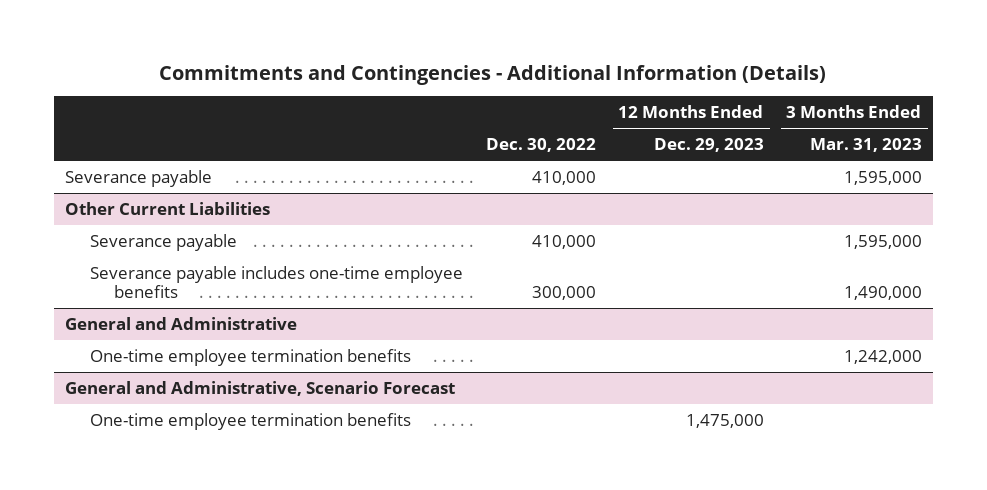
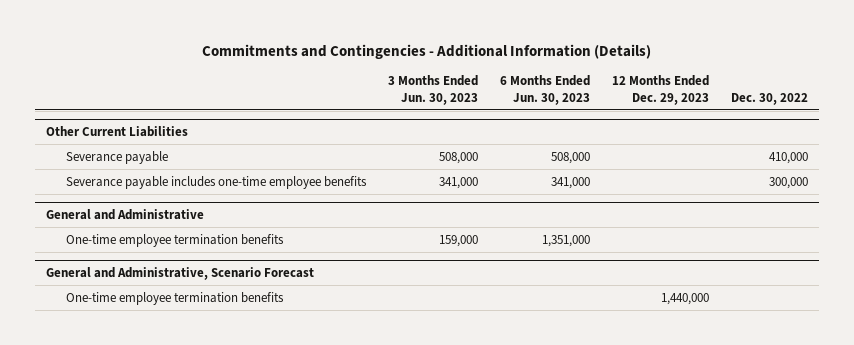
- | Dec. 30, 2022 | 12 Months Ended Dec. 29, 2023 | 3 Months Ended Mar. 31, 2023
+ | 3 Months Ended Jun. 30, 2023 | 6 Months Ended Jun. 30, 2023 | 12 Months Ended Dec. 29, 2023 | Dec. 30, 2022
- Severance payable | 410,000 | | 1,595,000
@ General and Administrative, Scenario Forecast
- One-time employee termination benefits | | 1,475,000 |
+ One-time employee termination benefits | | | 1,440,000 |

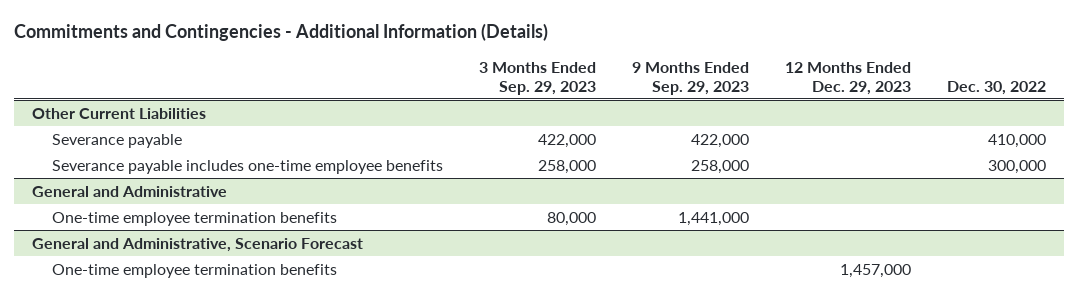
- | 3 Months Ended Jun. 30, 2023 | 6 Months Ended Jun. 30, 2023 | 12 Months Ended Dec. 29, 2023 | Dec. 30, 2022
+ | 3 Months Ended Sep. 29, 2023 | 9 Months Ended Sep. 29, 2023 | 12 Months Ended Dec. 29, 2023 | Dec. 30, 2022
@ General and Administrative, Scenario Forecast
- One-time employee termination benefits | | | 1,440,000 |
+ One-time employee termination benefits | | | 1,457,000 |

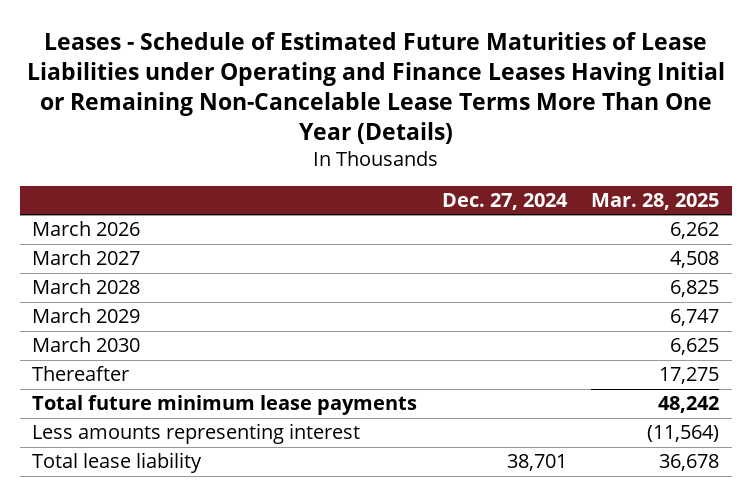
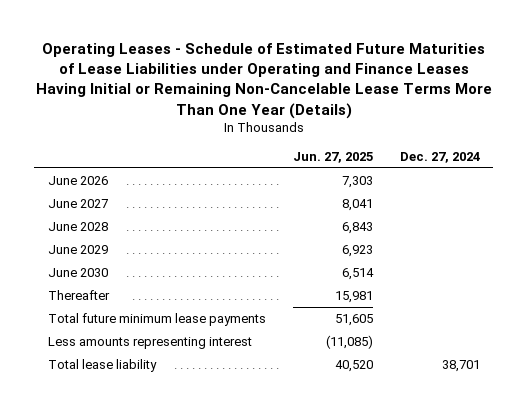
- Leases - Schedule of Estimated Future Maturities of Lease Liabilities under Operating and Finance Leases Having Initial or Remaining Non-Cancelable Lease Terms More Than One Year (Details)
+ Operating Leases - Schedule of Estimated Future Maturities of Lease Liabilities under Operating and Finance Leases Having Initial or Remaining Non-Cancelable Lease Terms More Than One Year (Details)
- | Dec. 27, 2024 | Mar. 28, 2025
+ | Jun. 27, 2025 | Dec. 27, 2024
- March 2026 | | 6,262
- March 2027 | | 4,508
- March 2028 | | 6,825
- March 2029 | | 6,747
- March 2030 | | 6,625
+ June 2026 | 7,303 |
+ June 2027 | 8,041 |
+ June 2028 | 6,843 |
+ June 2029 | 6,923 |
+ June 2030 | 6,514 |

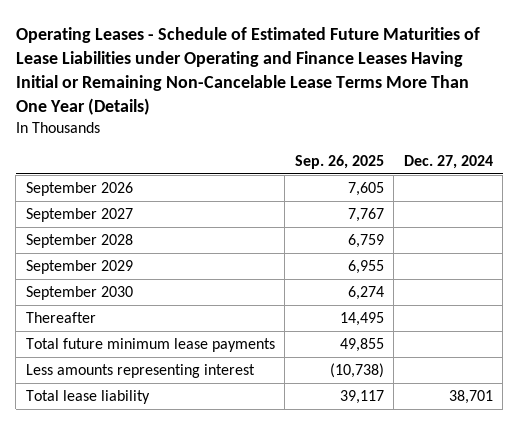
- | Jun. 27, 2025 | Dec. 27, 2024
+ | Sep. 26, 2025 | Dec. 27, 2024
- June 2026 | 7,303 |
- June 2027 | 8,041 |
- June 2028 | 6,843 |
- June 2029 | 6,923 |
- June 2030 | 6,514 |
+ September 2026 | 7,605 |
+ September 2027 | 7,767 |
+ September 2028 | 6,759 |
+ September 2029 | 6,955 |
+ September 2030 | 6,274 |

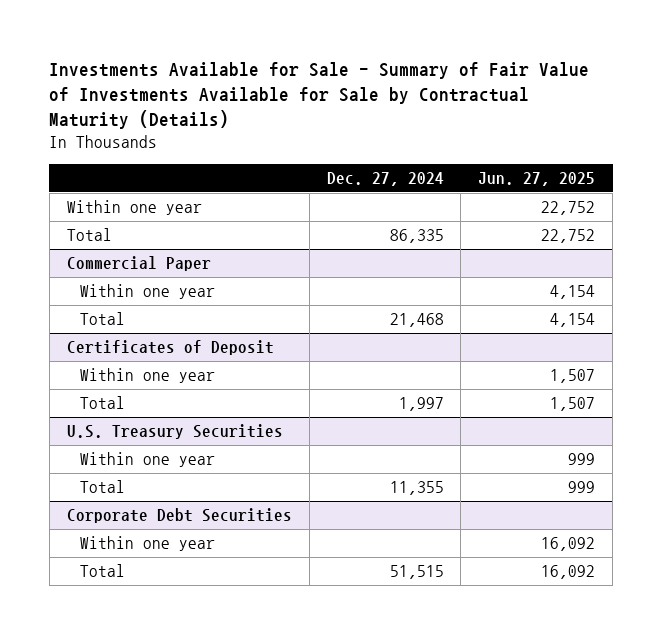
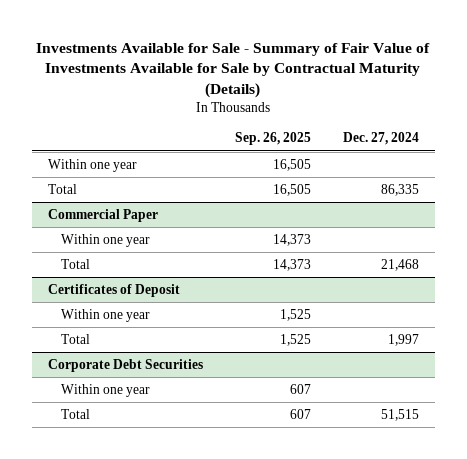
- | Dec. 27, 2024 | Jun. 27, 2025
+ | Sep. 26, 2025 | Dec. 27, 2024
- U.S. Treasury Securities
- Within one year | | 999
- Total | 11,355 | 999

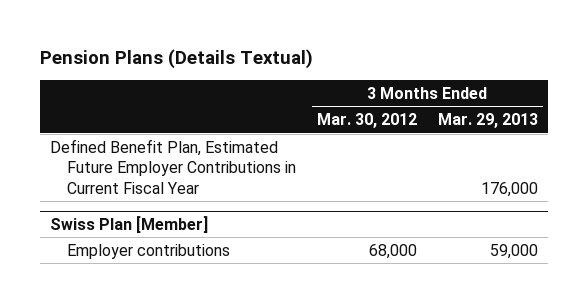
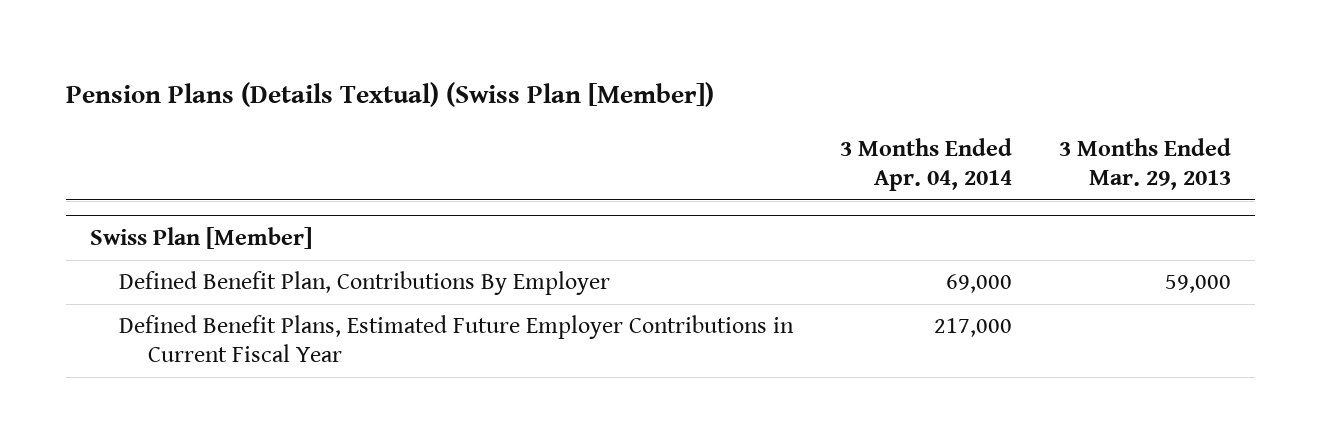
- Pension Plans (Details Textual)
+ Pension Plans (Details Textual) (Swiss Plan [Member])
- | 3 Months Ended Mar. 30, 2012 | 3 Months Ended Mar. 29, 2013
+ | 3 Months Ended Apr. 04, 2014 | 3 Months Ended Mar. 29, 2013
- Defined Benefit Plan, Estimated Future Employer Contributions in Current Fiscal Year | | 176,000
@ Swiss Plan [Member]
- Employer contributions | 68,000 | 59,000
+ Defined Benefit Plan, Contributions By Employer | 69,000 | 59,000
+ Defined Benefit Plans, Estimated Future Employer Contributions in Current Fiscal Year | 217,000 |

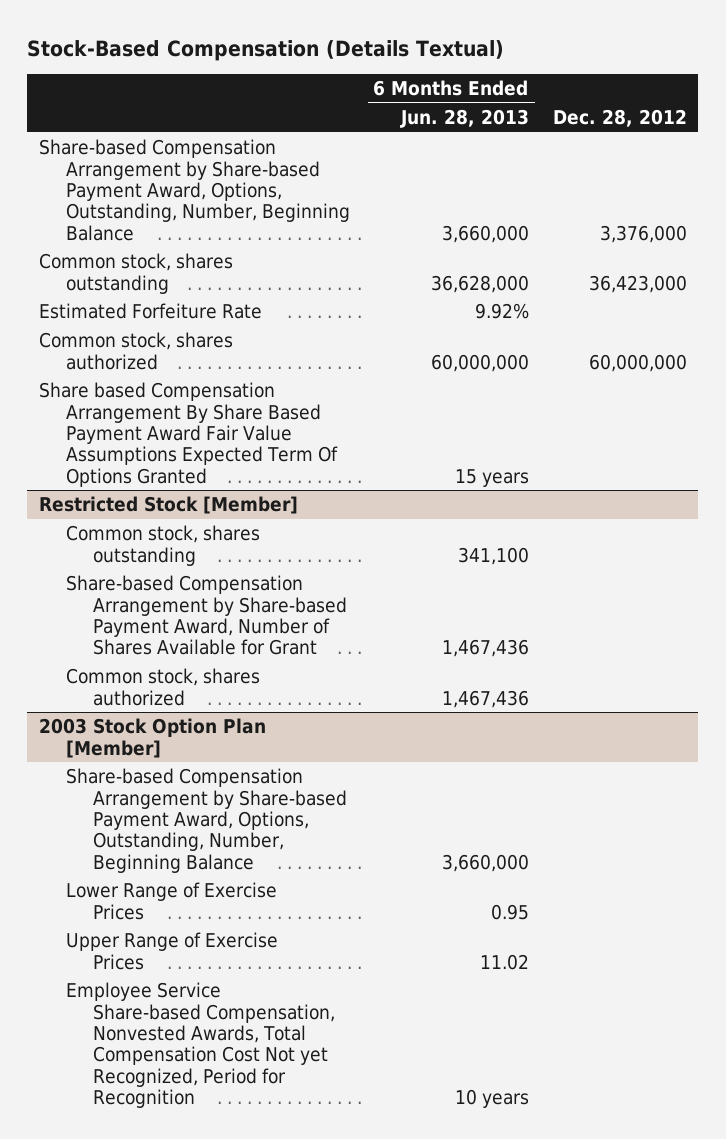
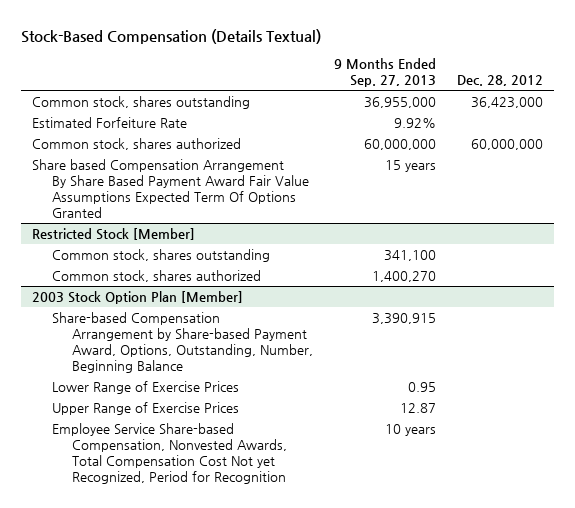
- | 6 Months Ended Jun. 28, 2013 | Dec. 28, 2012
+ | 9 Months Ended Sep. 27, 2013 | Dec. 28, 2012
- Share-based Compensation Arrangement by Share-based Payment Award, Options, Outstanding, Number, Beginning Balance | 3,660,000 | 3,376,000
@ Restricted Stock [Member]
- Share-based Compensation Arrangement by Share-based Payment Award, Number of Shares Available for Grant | 1,467,436 |

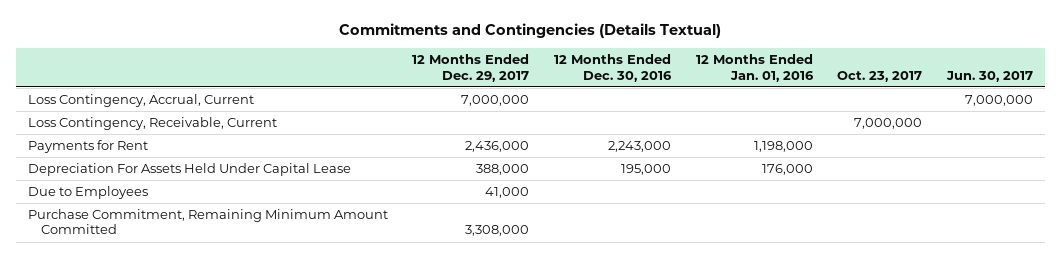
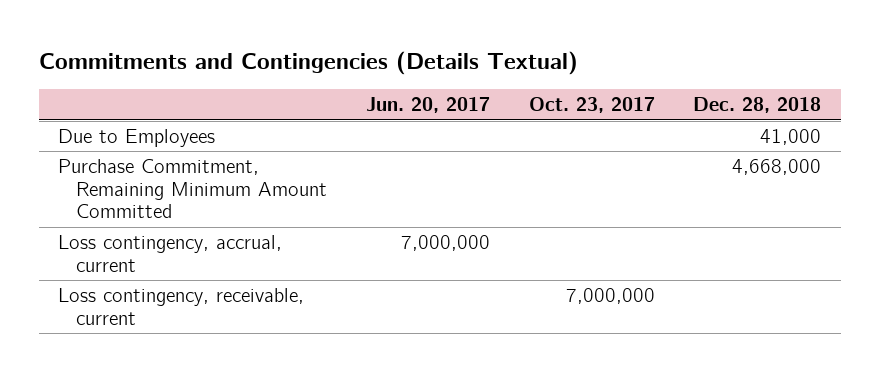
- | 12 Months Ended Dec. 29, 2017 | 12 Months Ended Dec. 30, 2016 | 12 Months Ended Jan. 01, 2016 | Oct. 23, 2017 | Jun. 30, 2017
+ | Jun. 20, 2017 | Oct. 23, 2017 | Dec. 28, 2018
- Loss Contingency, Accrual, Current | 7,000,000 | | | | 7,000,000
- Loss Contingency, Receivable, Current | | | | 7,000,000 |
- Payments for Rent | 2,436,000 | 2,243,000 | 1,198,000 | |
- Depreciation For Assets Held Under Capital Lease | 388,000 | 195,000 | 176,000 | |
+ Loss contingency, accrual, current | 7,000,000 | |
+ Loss contingency, receivable, current | | 7,000,000 |

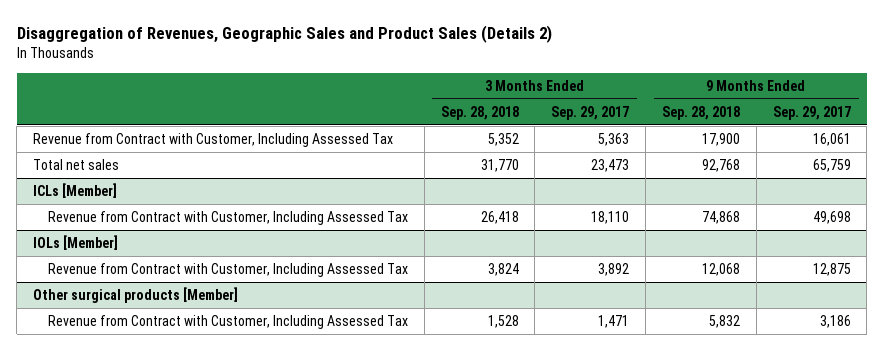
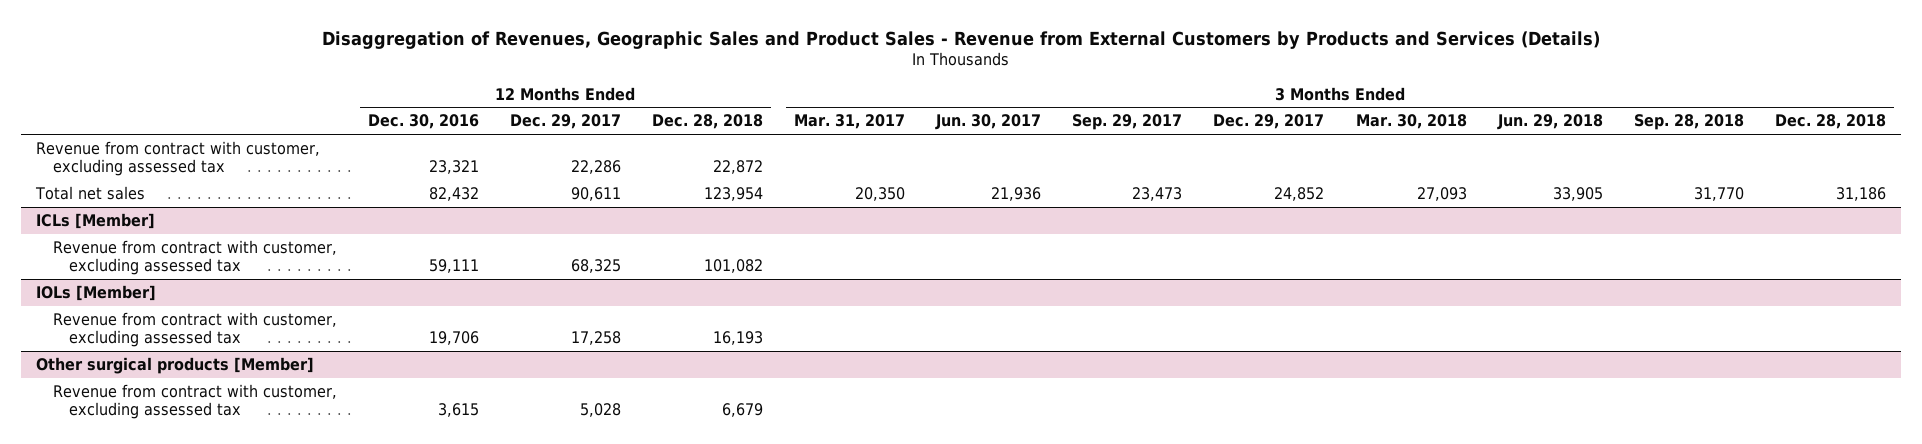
- Disaggregation of Revenues, Geographic Sales and Product Sales (Details 2)
+ Disaggregation of Revenues, Geographic Sales and Product Sales - Revenue from External Customers by Products and Services (Details)
- | 3 Months Ended Sep. 28, 2018 | 3 Months Ended Sep. 29, 2017 | 9 Months Ended Sep. 28, 2018 | 9 Months Ended Sep. 29, 2017
+ | 12 Months Ended Dec. 30, 2016 | 12 Months Ended Dec. 29, 2017 | 12 Months Ended Dec. 28, 2018 | 3 Months Ended Mar. 31, 2017 | 3 Months Ended Jun. 30, 2017 | 3 Months Ended Sep. 29, 2017 | 3 Months Ended Dec. 29, 2017 | 3 Months Ended Mar. 30, 2018 | 3 Months Ended Jun. 29, 2018 | 3 Months Ended Sep. 28, 2018 | 3 Months Ended Dec. 28, 2018
- Revenue from Contract with Customer, Including Assessed Tax | 5,352 | 5,363 | 17,900 | 16,061
+ Revenue from contract with customer, excluding assessed tax | 23,321 | 22,286 | 22,872 | | | | | | | |
@ ICLs [Member]
- Revenue from Contract with Customer, Including Assessed Tax | 26,418 | 18,110 | 74,868 | 49,698
+ Revenue from contract with customer, excluding assessed tax | 59,111 | 68,325 | 101,082 | | | | | | | |
@ IOLs [Member]
- Revenue from Contract with Customer, Including Assessed Tax | 3,824 | 3,892 | 12,068 | 12,875
+ Revenue from contract with customer, excluding assessed tax | 19,706 | 17,258 | 16,193 | | | | | | | |
@ Other surgical products [Member]
- Revenue from Contract with Customer, Including Assessed Tax | 1,528 | 1,471 | 5,832 | 3,186
+ Revenue from contract with customer, excluding assessed tax | 3,615 | 5,028 | 6,679 | | | | | | | |

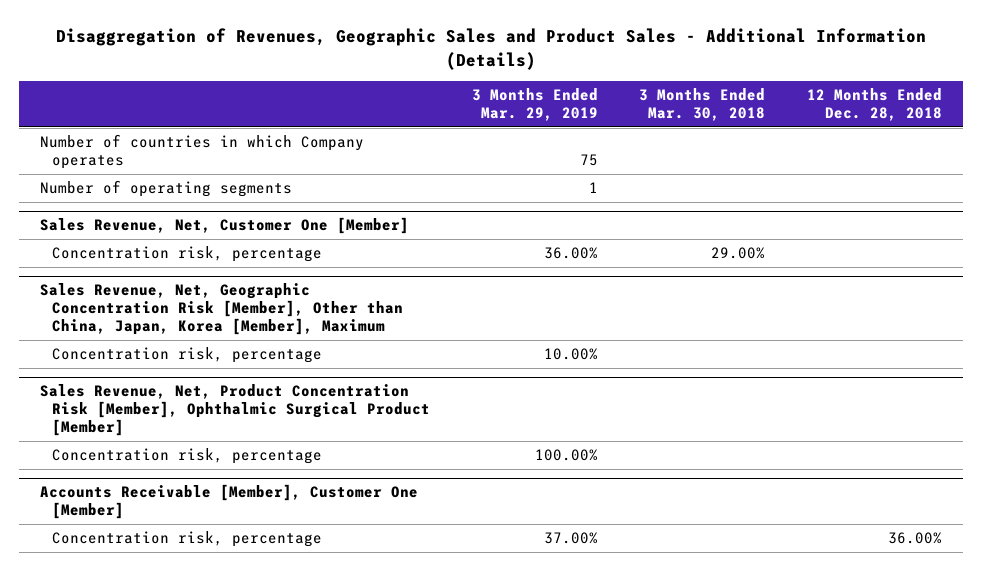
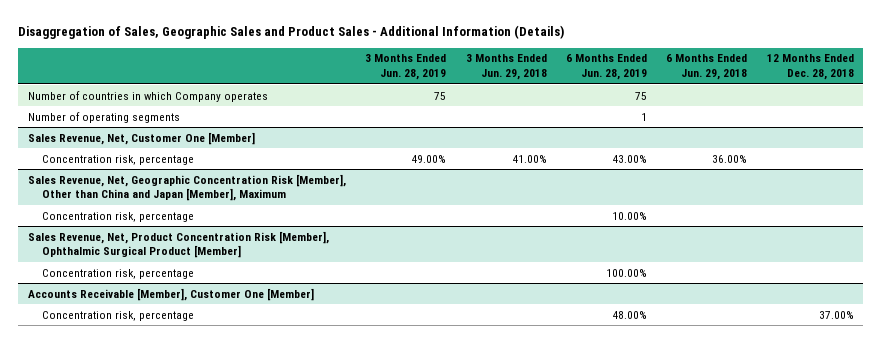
- Disaggregation of Revenues, Geographic Sales and Product Sales - Additional Information (Details)
+ Disaggregation of Sales, Geographic Sales and Product Sales - Additional Information (Details)
- | 3 Months Ended Mar. 29, 2019 | 3 Months Ended Mar. 30, 2018 | 12 Months Ended Dec. 28, 2018
+ | 3 Months Ended Jun. 28, 2019 | 3 Months Ended Jun. 29, 2018 | 6 Months Ended Jun. 28, 2019 | 6 Months Ended Jun. 29, 2018 | 12 Months Ended Dec. 28, 2018
- Sales Revenue, Net, Geographic Concentration Risk [Member], Other than China, Japan, Korea [Member], Maximum
+ Sales Revenue, Net, Geographic Concentration Risk [Member], Other than China and Japan [Member], Maximum
@ Accounts Receivable [Member], Customer One [Member]
- Concentration risk, percentage | 37.00% | | 36.00%
+ Concentration risk, percentage | | | 48.00% | | 37.00%

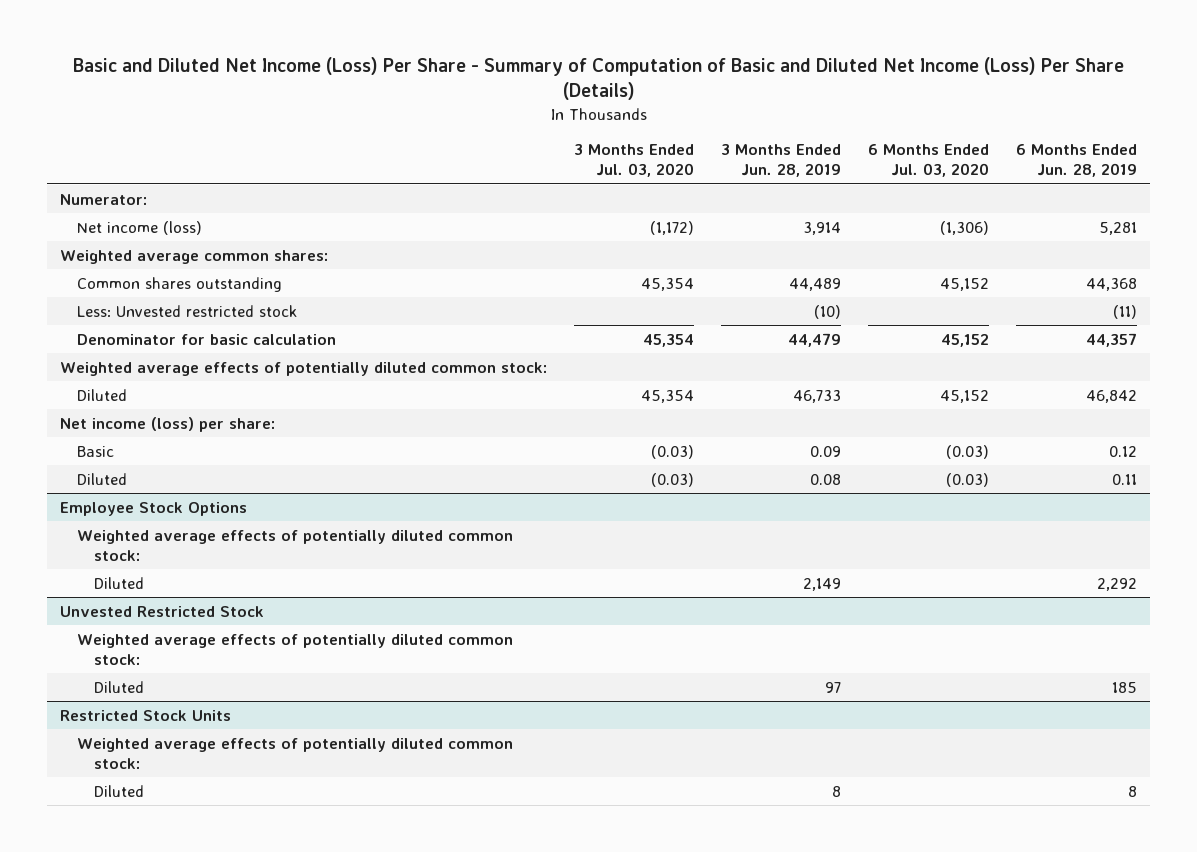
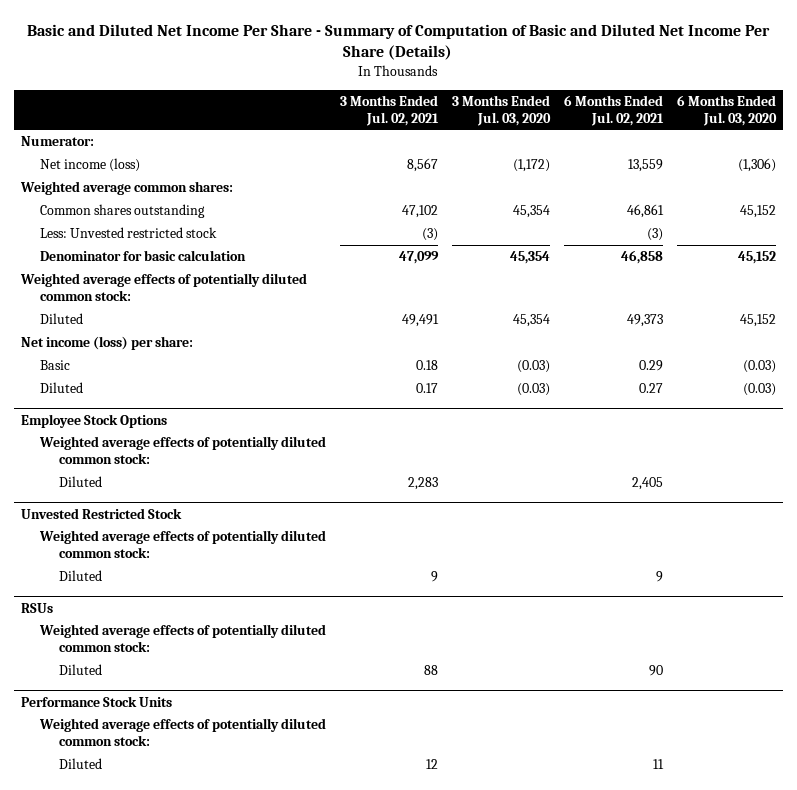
- Basic and Diluted Net Income (Loss) Per Share - Summary of Computation of Basic and Diluted Net Income (Loss) Per Share (Details)
+ Basic and Diluted Net Income Per Share - Summary of Computation of Basic and Diluted Net Income Per Share (Details)
- | 3 Months Ended Jul. 03, 2020 | 3 Months Ended Jun. 28, 2019 | 6 Months Ended Jul. 03, 2020 | 6 Months Ended Jun. 28, 2019
+ | 3 Months Ended Jul. 02, 2021 | 3 Months Ended Jul. 03, 2020 | 6 Months Ended Jul. 02, 2021 | 6 Months Ended Jul. 03, 2020
- Restricted Stock Units
+ RSUs
+ Performance Stock Units
+ Weighted average effects of potentially diluted common stock:
+ Diluted | 12 | | 11 |

